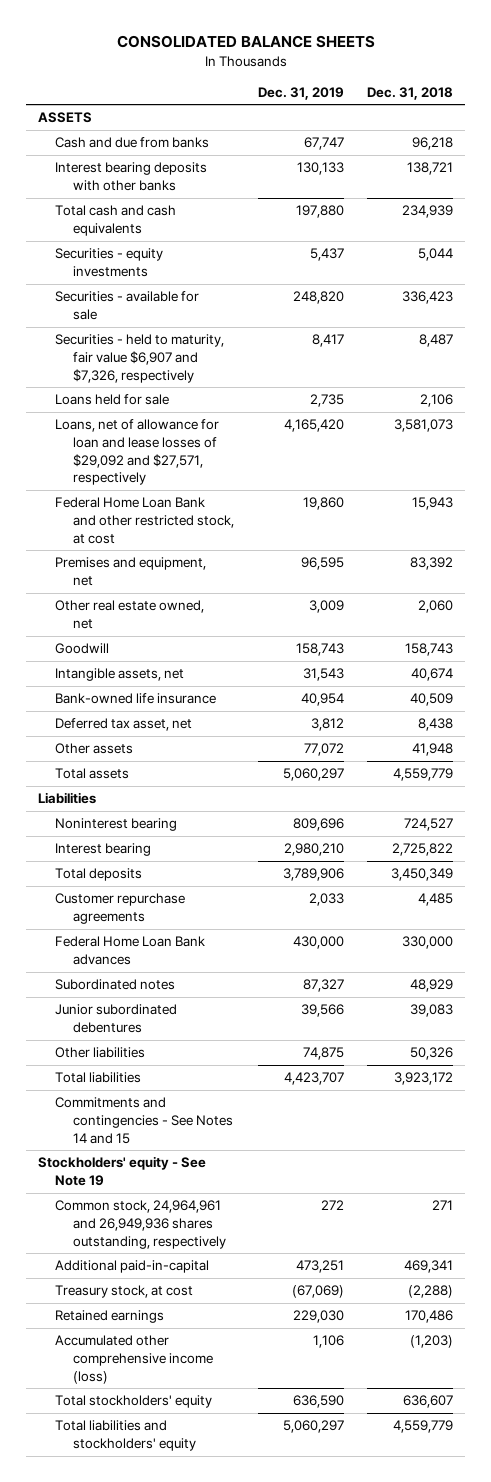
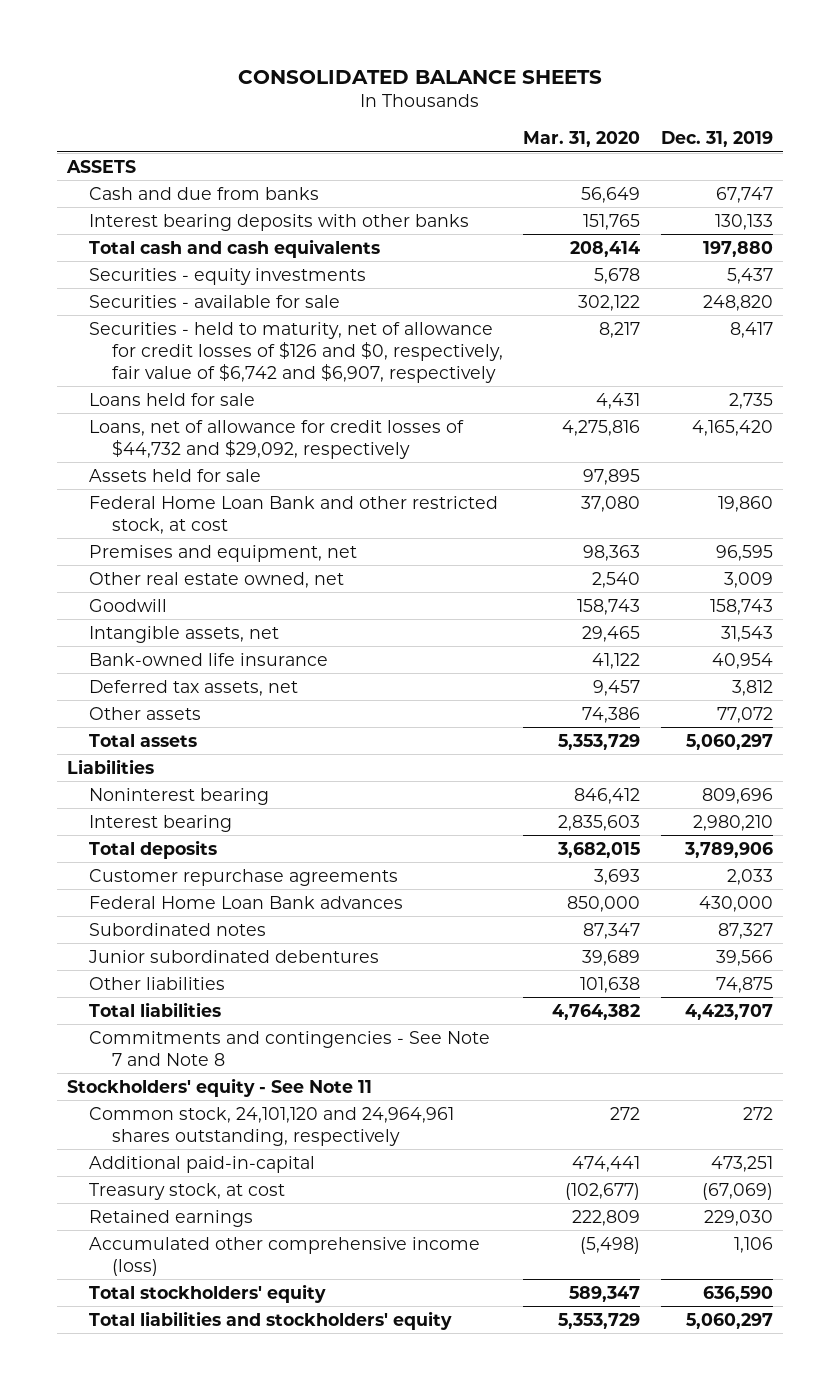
- | Dec. 31, 2019 | Dec. 31, 2018
+ | Mar. 31, 2020 | Dec. 31, 2019
- Securities - held to maturity, fair value $6,907 and $7,326, respectively | 8,417 | 8,487
+ Securities - held to maturity, net of allowance for credit losses of $126 and $0, respectively, fair value of $6,742 and $6,907, respectively | 8,217 | 8,417
- Loans, net of allowance for loan and lease losses of $29,092 and $27,571, respectively | 4,165,420 | 3,581,073
+ Loans, net of allowance for credit losses of $44,732 and $29,092, respectively | 4,275,816 | 4,165,420
+ Assets held for sale | 97,895 |
- Deferred tax asset, net | 3,812 | 8,438
+ Deferred tax assets, net | 9,457 | 3,812
- Commitments and contingencies - See Notes 14 and 15
- Stockholders' equity - See Note 19
- Common stock, 24,964,961 and 26,949,936 shares outstanding, respectively | 272 | 271
+ Commitments and contingencies - See Note 7 and Note 8
+ Stockholders' equity - See Note 11
+ Common stock, 24,101,120 and 24,964,961 shares outstanding, respectively | 272 | 272

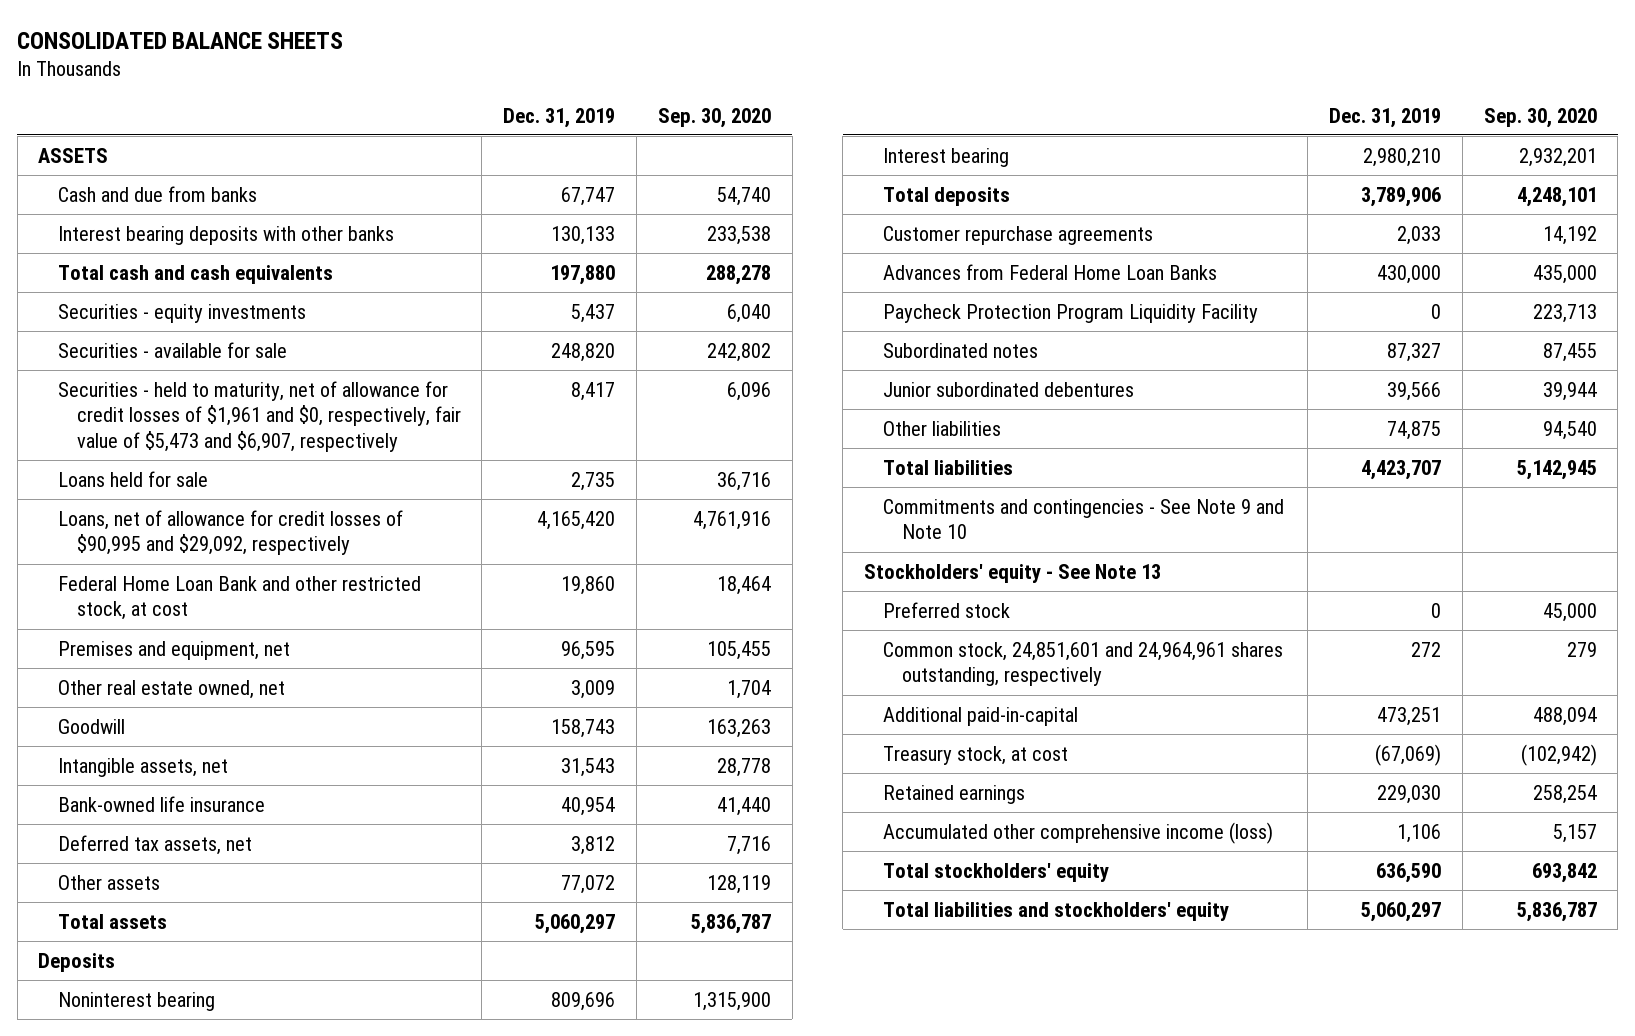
- | Mar. 31, 2020 | Dec. 31, 2019
+ | Dec. 31, 2019 | Sep. 30, 2020
- Securities - held to maturity, net of allowance for credit losses of $126 and $0, respectively, fair value of $6,742 and $6,907, respectively | 8,217 | 8,417
+ Securities - held to maturity, net of allowance for credit losses of $1,961 and $0, respectively, fair value of $5,473 and $6,907, respectively | 8,417 | 6,096
- Loans, net of allowance for credit losses of $44,732 and $29,092, respectively | 4,275,816 | 4,165,420
- Assets held for sale | 97,895 |
+ Loans, net of allowance for credit losses of $90,995 and $29,092, respectively | 4,165,420 | 4,761,916
- Liabilities
+ Deposits
- Federal Home Loan Bank advances | 850,000 | 430,000
+ Advances from Federal Home Loan Banks | 430,000 | 435,000
+ Paycheck Protection Program Liquidity Facility | 0 | 223,713
- Commitments and contingencies - See Note 7 and Note 8
- Stockholders' equity - See Note 11
- Common stock, 24,101,120 and 24,964,961 shares outstanding, respectively | 272 | 272
+ Commitments and contingencies - See Note 9 and Note 10
+ Stockholders' equity - See Note 13
+ Preferred stock | 0 | 45,000
+ Common stock, 24,851,601 and 24,964,961 shares outstanding, respectively | 272 | 279

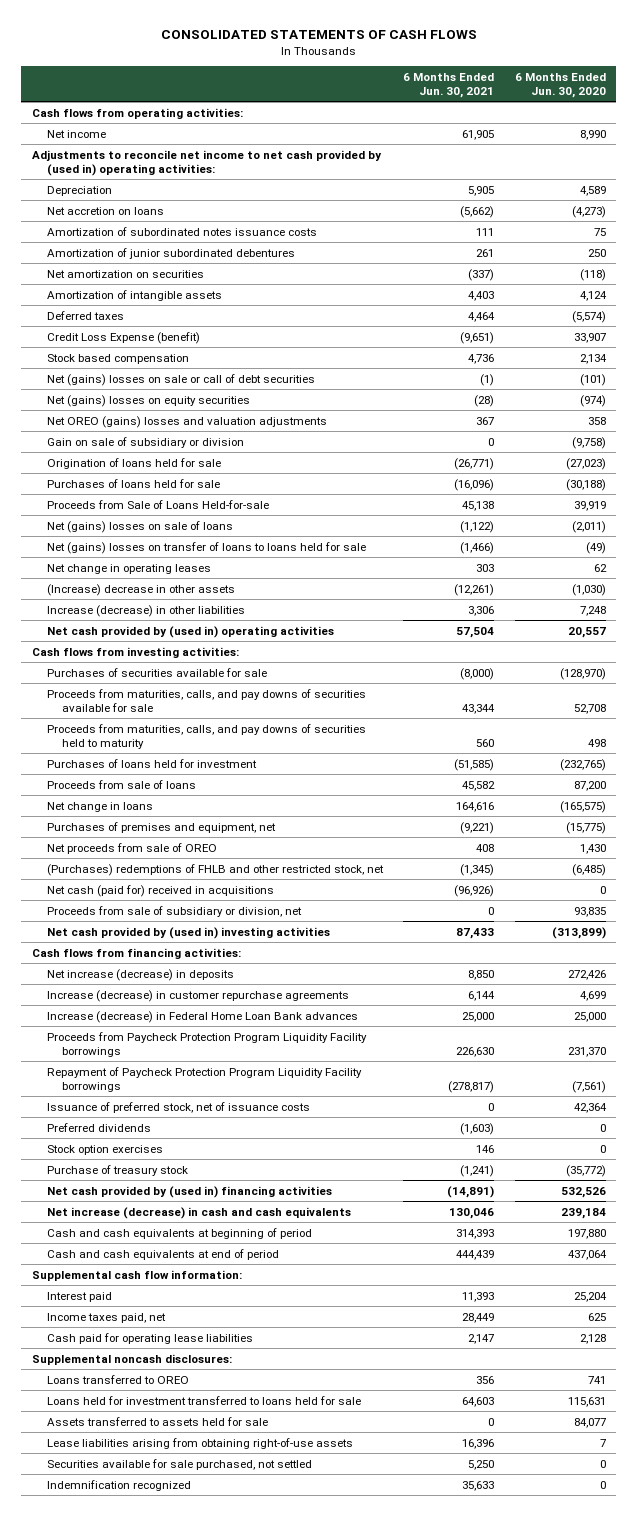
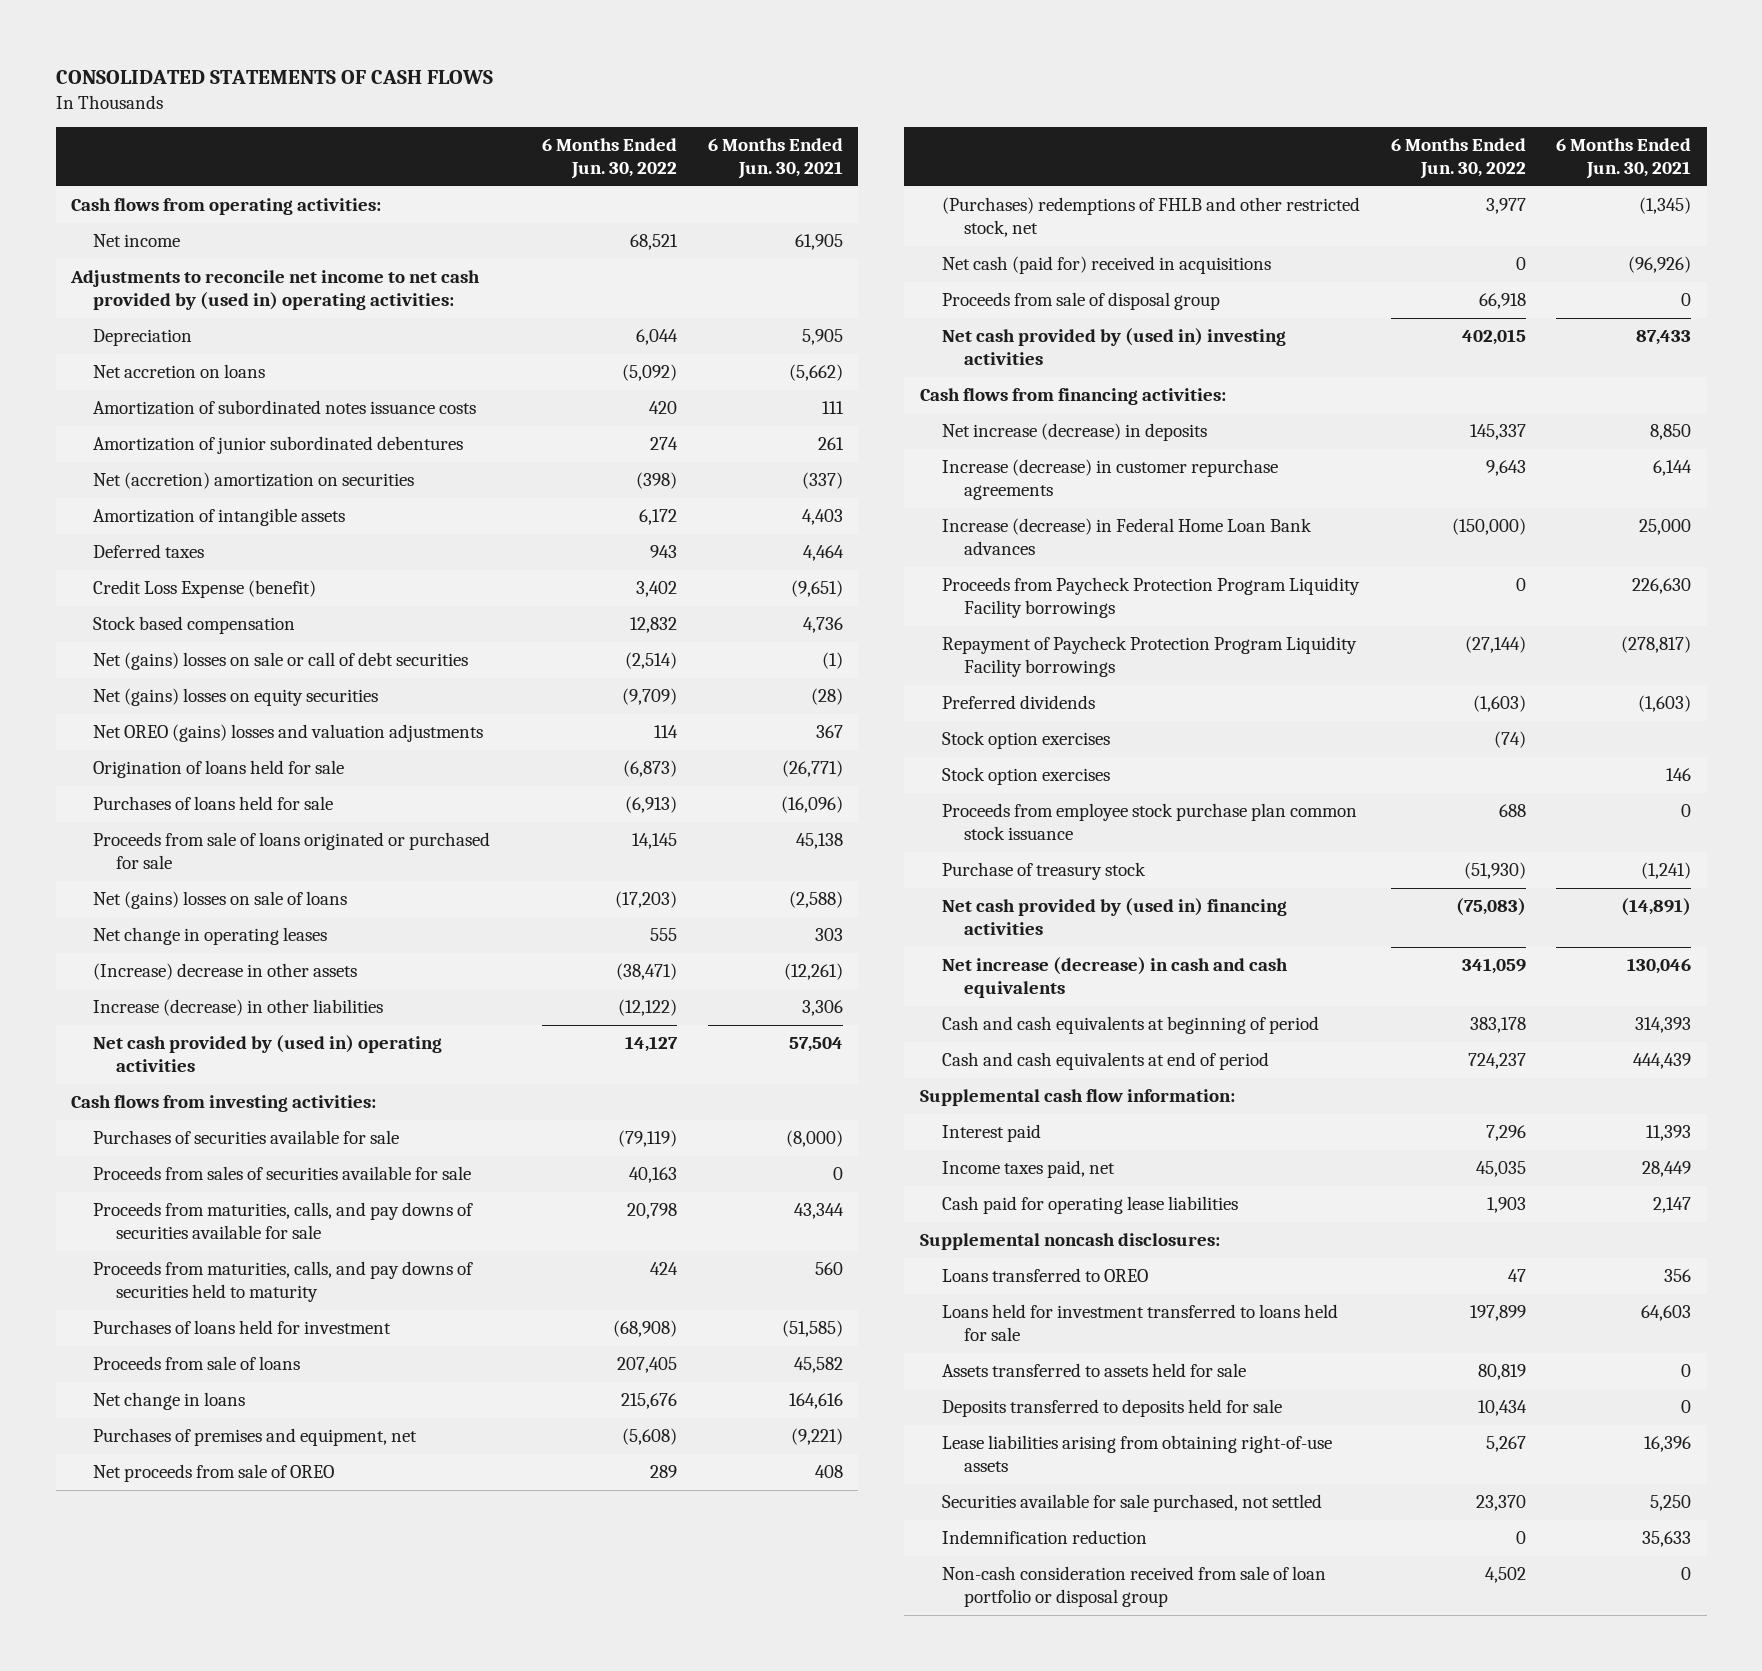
- | 6 Months Ended Jun. 30, 2021 | 6 Months Ended Jun. 30, 2020
+ | 6 Months Ended Jun. 30, 2022 | 6 Months Ended Jun. 30, 2021
- Net amortization on securities | (337) | (118)
+ Net (accretion) amortization on securities | (398) | (337)
- Gain on sale of subsidiary or division | 0 | (9,758)
- Proceeds from Sale of Loans Held-for-sale | 45,138 | 39,919
- Net (gains) losses on sale of loans | (1,122) | (2,011)
- Net (gains) losses on transfer of loans to loans held for sale | (1,466) | (49)
+ Proceeds from sale of loans originated or purchased for sale | 14,145 | 45,138
+ Net (gains) losses on sale of loans | (17,203) | (2,588)
+ Proceeds from sales of securities available for sale | 40,163 | 0
- Proceeds from sale of subsidiary or division, net | 0 | 93,835
+ Proceeds from sale of disposal group | 66,918 | 0
- Issuance of preferred stock, net of issuance costs | 0 | 42,364
+ Stock option exercises | (74) |
+ Proceeds from employee stock purchase plan common stock issuance | 688 | 0
+ Deposits transferred to deposits held for sale | 10,434 | 0
- Indemnification recognized | 35,633 | 0
+ Indemnification reduction | 0 | 35,633
+ Non-cash consideration received from sale of loan portfolio or disposal group | 4,502 | 0

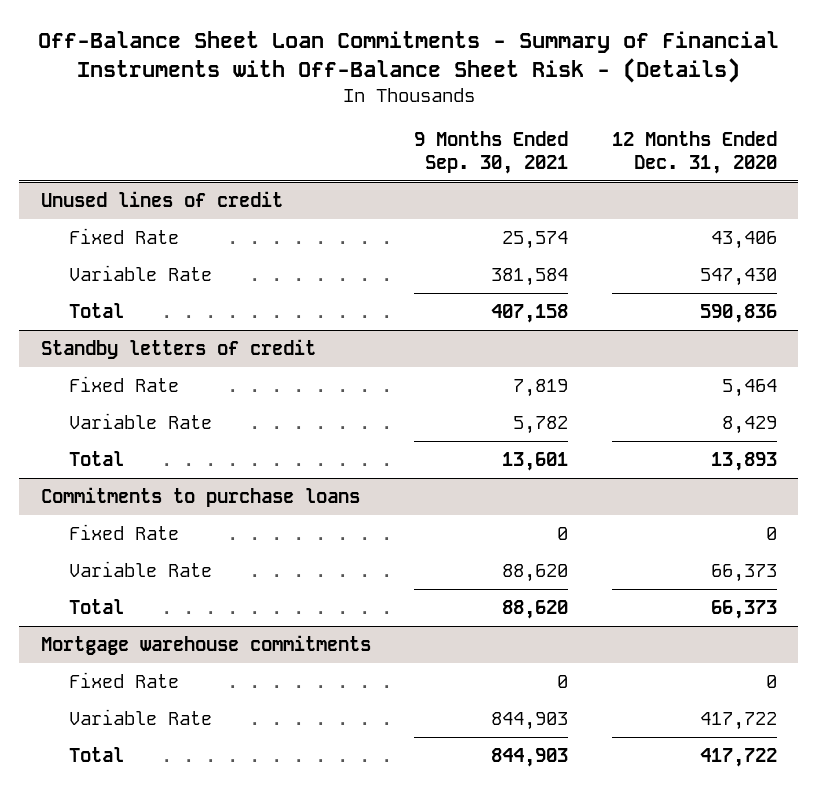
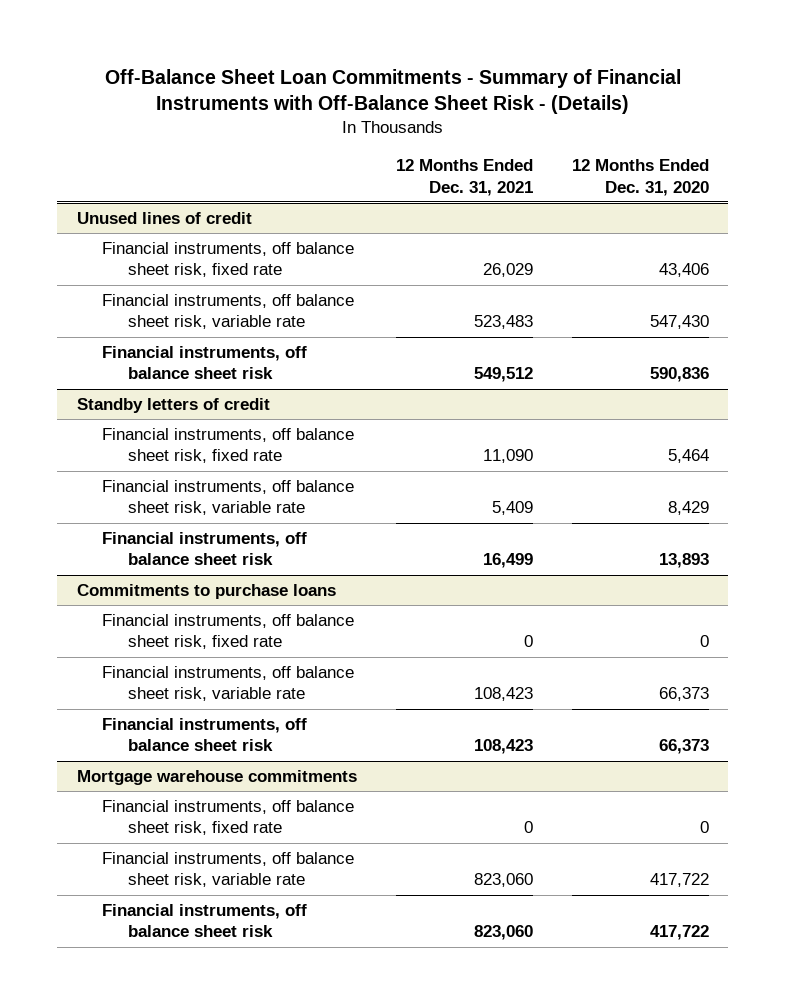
- | 9 Months Ended Sep. 30, 2021 | 12 Months Ended Dec. 31, 2020
+ | 12 Months Ended Dec. 31, 2021 | 12 Months Ended Dec. 31, 2020
@ Unused lines of credit
- Fixed Rate | 25,574 | 43,406
- Variable Rate | 381,584 | 547,430
- Total | 407,158 | 590,836
+ Financial instruments, off balance sheet risk, fixed rate | 26,029 | 43,406
+ Financial instruments, off balance sheet risk, variable rate | 523,483 | 547,430
+ Financial instruments, off balance sheet risk | 549,512 | 590,836
@ Standby letters of credit
- Fixed Rate | 7,819 | 5,464
- Variable Rate | 5,782 | 8,429
- Total | 13,601 | 13,893
+ Financial instruments, off balance sheet risk, fixed rate | 11,090 | 5,464
+ Financial instruments, off balance sheet risk, variable rate | 5,409 | 8,429
+ Financial instruments, off balance sheet risk | 16,499 | 13,893
@ Commitments to purchase loans
- Fixed Rate | 0 | 0
- Variable Rate | 88,620 | 66,373
- Total | 88,620 | 66,373
+ Financial instruments, off balance sheet risk, fixed rate | 0 | 0
+ Financial instruments, off balance sheet risk, variable rate | 108,423 | 66,373
+ Financial instruments, off balance sheet risk | 108,423 | 66,373
@ Mortgage warehouse commitments
- Fixed Rate | 0 | 0
- Variable Rate | 844,903 | 417,722
- Total | 844,903 | 417,722
+ Financial instruments, off balance sheet risk, fixed rate | 0 | 0
+ Financial instruments, off balance sheet risk, variable rate | 823,060 | 417,722
+ Financial instruments, off balance sheet risk | 823,060 | 417,722

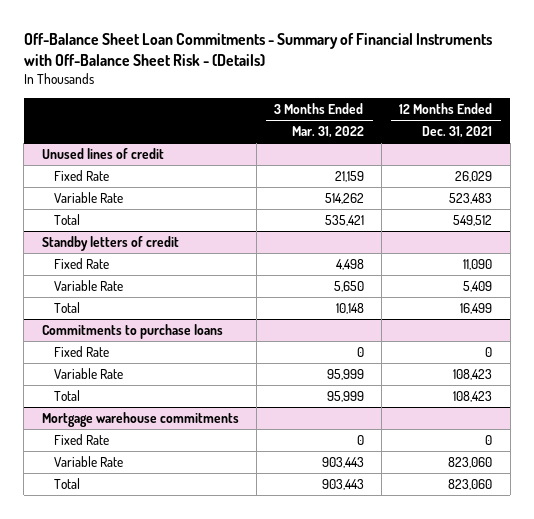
- | 12 Months Ended Dec. 31, 2021 | 12 Months Ended Dec. 31, 2020
+ | 3 Months Ended Mar. 31, 2022 | 12 Months Ended Dec. 31, 2021
@ Unused lines of credit
- Financial instruments, off balance sheet risk, fixed rate | 26,029 | 43,406
- Financial instruments, off balance sheet risk, variable rate | 523,483 | 547,430
- Financial instruments, off balance sheet risk | 549,512 | 590,836
+ Fixed Rate | 21,159 | 26,029
+ Variable Rate | 514,262 | 523,483
+ Total | 535,421 | 549,512
@ Standby letters of credit
- Financial instruments, off balance sheet risk, fixed rate | 11,090 | 5,464
- Financial instruments, off balance sheet risk, variable rate | 5,409 | 8,429
- Financial instruments, off balance sheet risk | 16,499 | 13,893
+ Fixed Rate | 4,498 | 11,090
+ Variable Rate | 5,650 | 5,409
+ Total | 10,148 | 16,499
@ Commitments to purchase loans
- Financial instruments, off balance sheet risk, fixed rate | 0 | 0
- Financial instruments, off balance sheet risk, variable rate | 108,423 | 66,373
- Financial instruments, off balance sheet risk | 108,423 | 66,373
+ Fixed Rate | 0 | 0
+ Variable Rate | 95,999 | 108,423
+ Total | 95,999 | 108,423
@ Mortgage warehouse commitments
- Financial instruments, off balance sheet risk, fixed rate | 0 | 0
- Financial instruments, off balance sheet risk, variable rate | 823,060 | 417,722
- Financial instruments, off balance sheet risk | 823,060 | 417,722
+ Fixed Rate | 0 | 0
+ Variable Rate | 903,443 | 823,060
+ Total | 903,443 | 823,060

